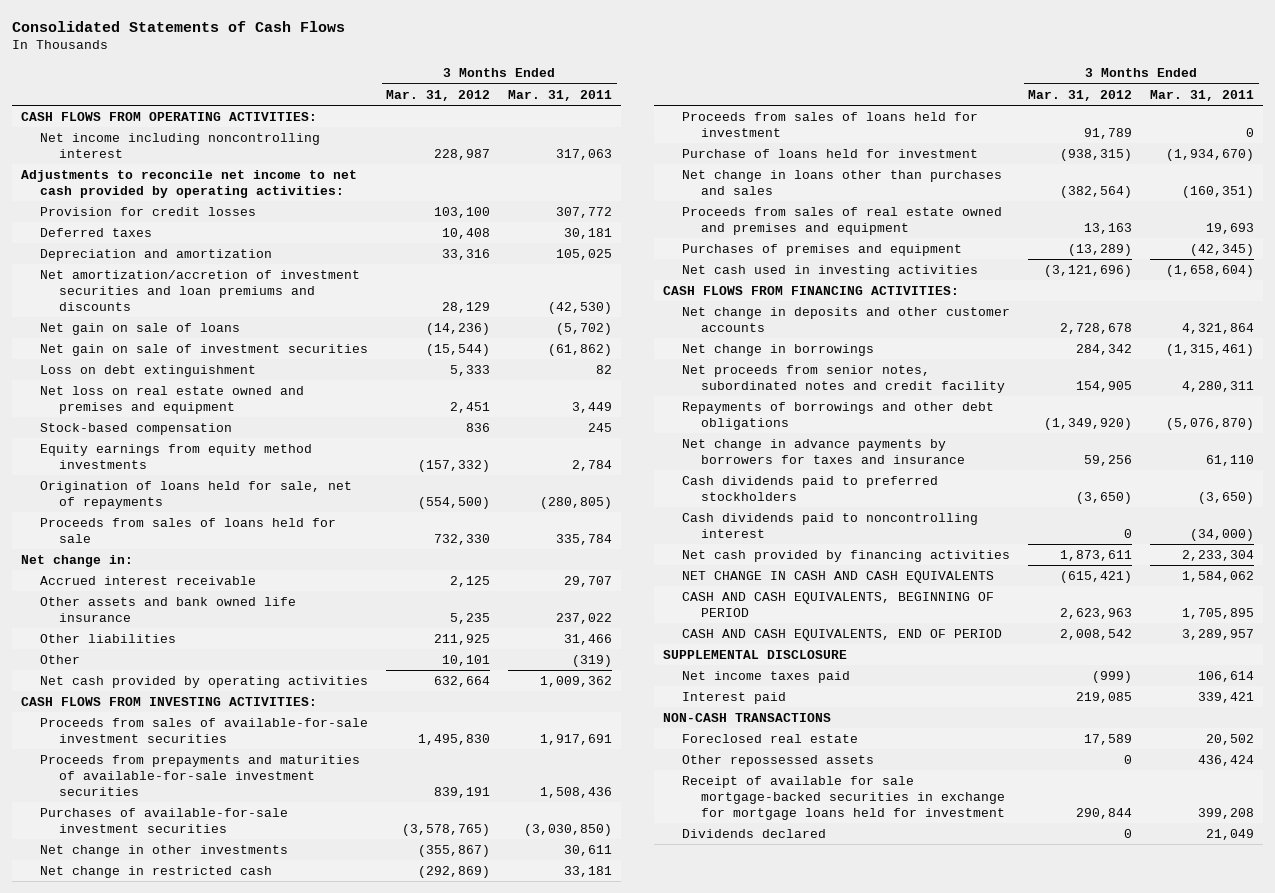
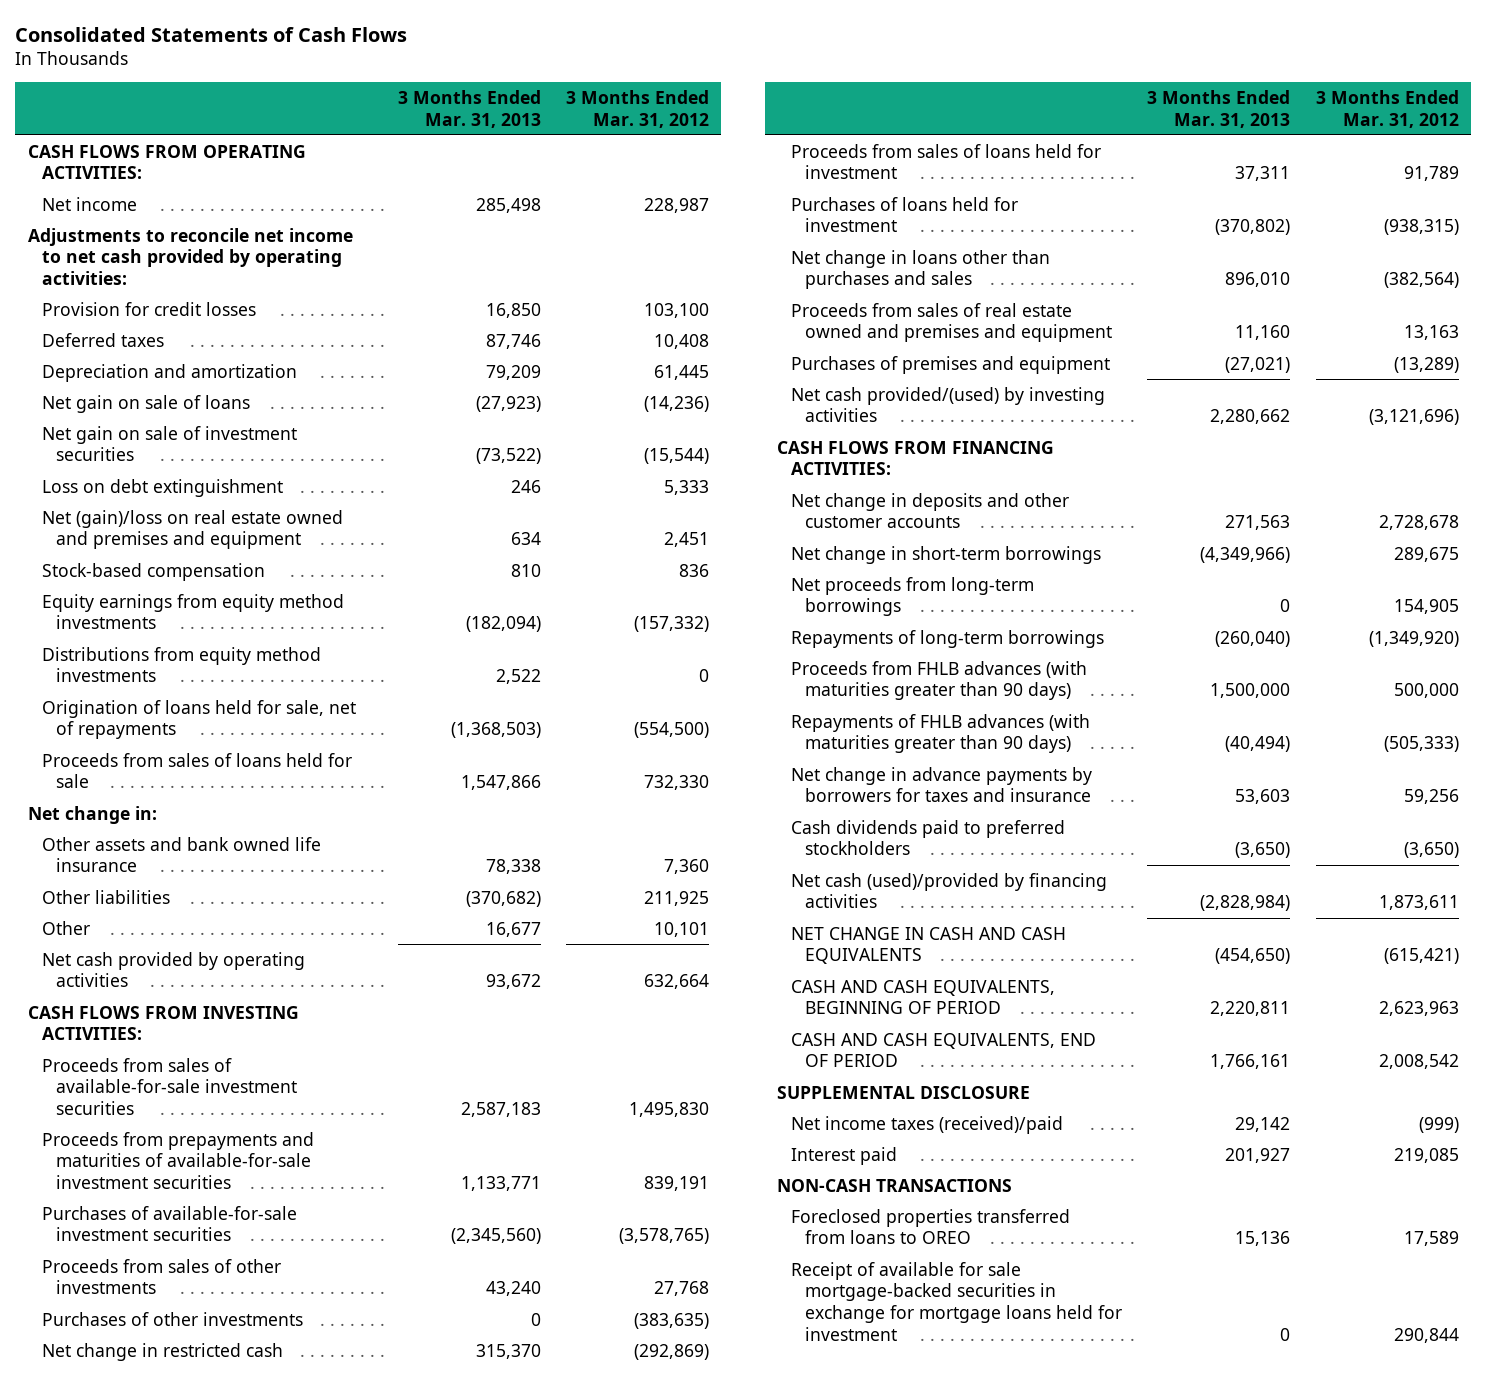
- | 3 Months Ended Mar. 31, 2012 | 3 Months Ended Mar. 31, 2011
+ | 3 Months Ended Mar. 31, 2013 | 3 Months Ended Mar. 31, 2012
- Net income including noncontrolling interest | 228,987 | 317,063
+ Net income | 285,498 | 228,987
- Depreciation and amortization | 33,316 | 105,025
- Net amortization/accretion of investment securities and loan premiums and discounts | 28,129 | (42,530)
+ Depreciation and amortization | 79,209 | 61,445
- Net loss on real estate owned and premises and equipment | 2,451 | 3,449
+ Net (gain)/loss on real estate owned and premises and equipment | 634 | 2,451
+ Distributions from equity method investments | 2,522 | 0
- Accrued interest receivable | 2,125 | 29,707
- Other assets and bank owned life insurance | 5,235 | 237,022
+ Other assets and bank owned life insurance | 78,338 | 7,360
- Net change in other investments | (355,867) | 30,611
+ Proceeds from sales of other investments | 43,240 | 27,768
+ Purchases of other investments | 0 | (383,635)
- Purchase of loans held for investment | (938,315) | (1,934,670)
+ Purchases of loans held for investment | (370,802) | (938,315)
- Net cash used in investing activities | (3,121,696) | (1,658,604)
+ Net cash provided/(used) by investing activities | 2,280,662 | (3,121,696)
- Net change in borrowings | 284,342 | (1,315,461)
- Net proceeds from senior notes, subordinated notes and credit facility | 154,905 | 4,280,311
- Repayments of borrowings and other debt obligations | (1,349,920) | (5,076,870)
+ Net change in short-term borrowings | (4,349,966) | 289,675
+ Net proceeds from long-term borrowings | 0 | 154,905
+ Repayments of long-term borrowings | (260,040) | (1,349,920)
+ Proceeds from FHLB advances (with maturities greater than 90 days) | 1,500,000 | 500,000
+ Repayments of FHLB advances (with maturities greater than 90 days) | (40,494) | (505,333)
- Cash dividends paid to noncontrolling interest | 0 | (34,000)
- Net cash provided by financing activities | 1,873,611 | 2,233,304
+ Net cash (used)/provided by financing activities | (2,828,984) | 1,873,611
- Net income taxes paid | (999) | 106,614
+ Net income taxes (received)/paid | 29,142 | (999)
- Foreclosed real estate | 17,589 | 20,502
- Other repossessed assets | 0 | 436,424
+ Foreclosed properties transferred from loans to OREO | 15,136 | 17,589
- Dividends declared | 0 | 21,049

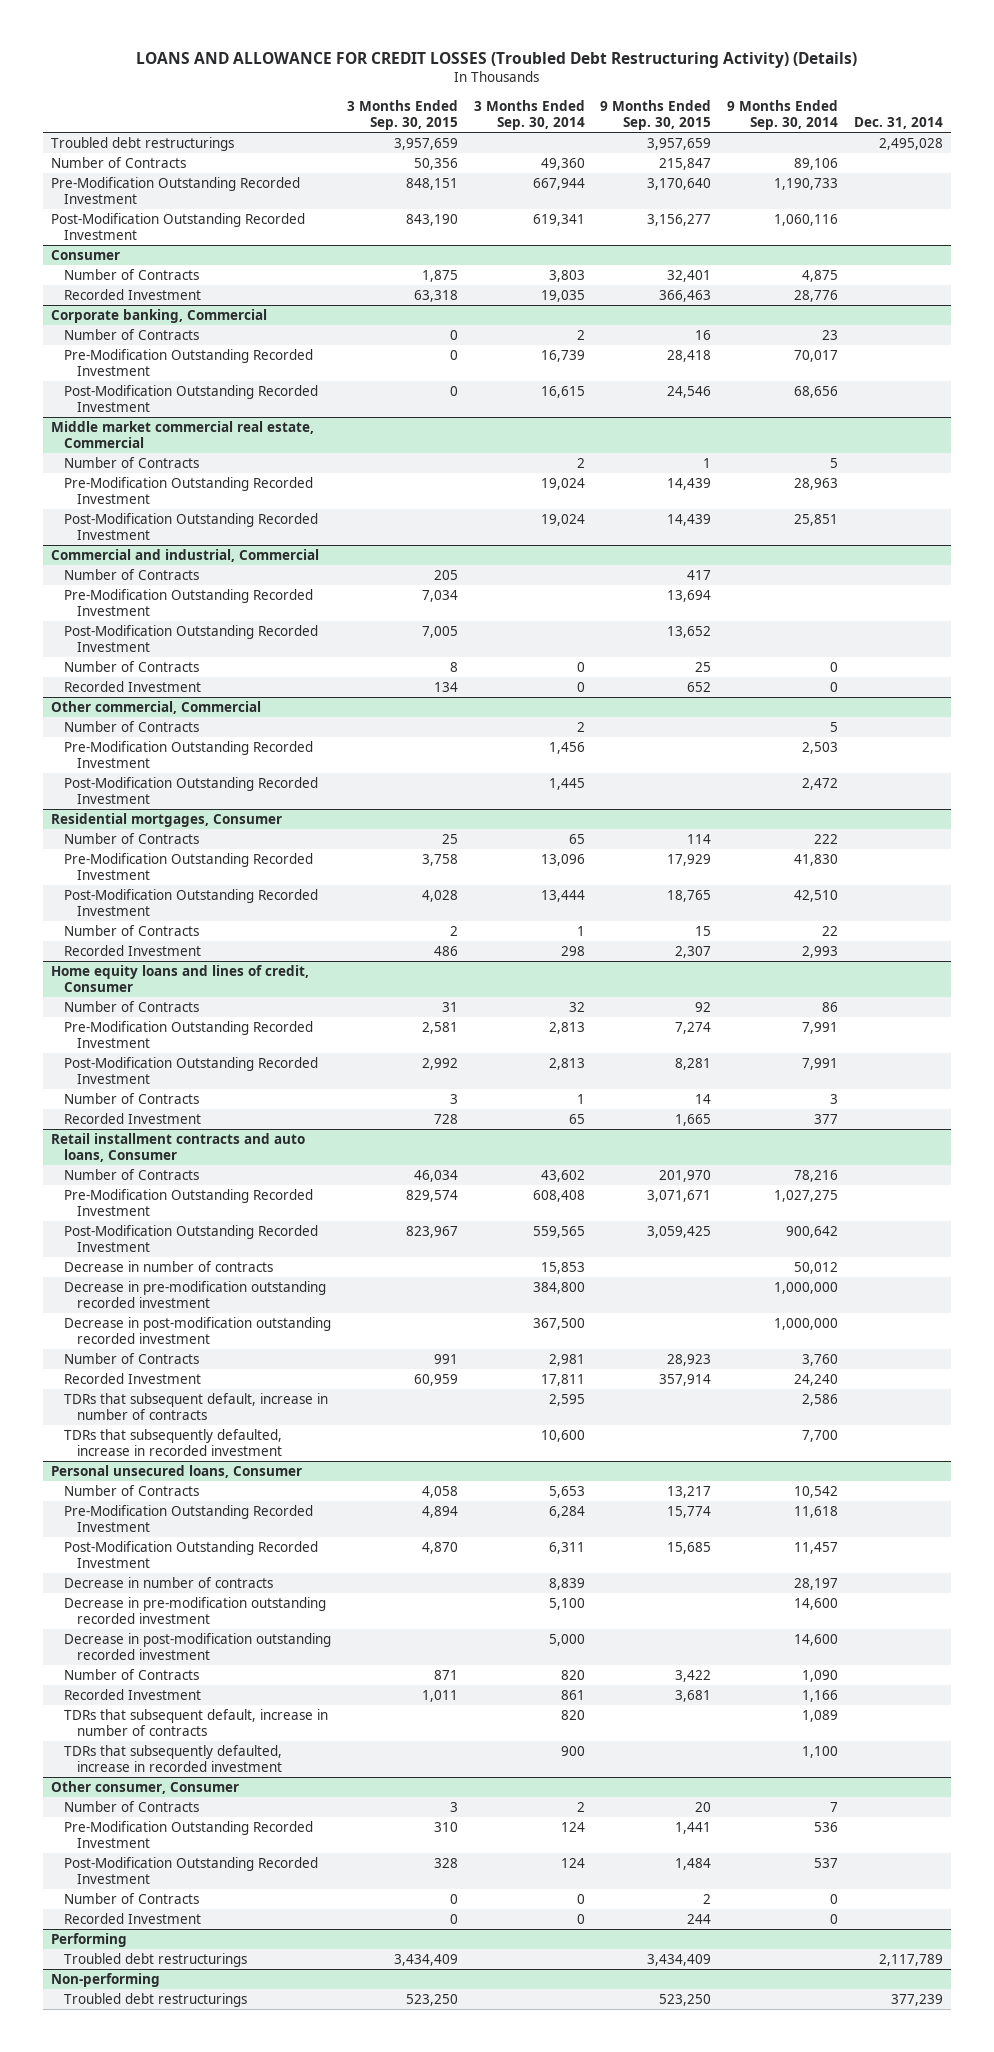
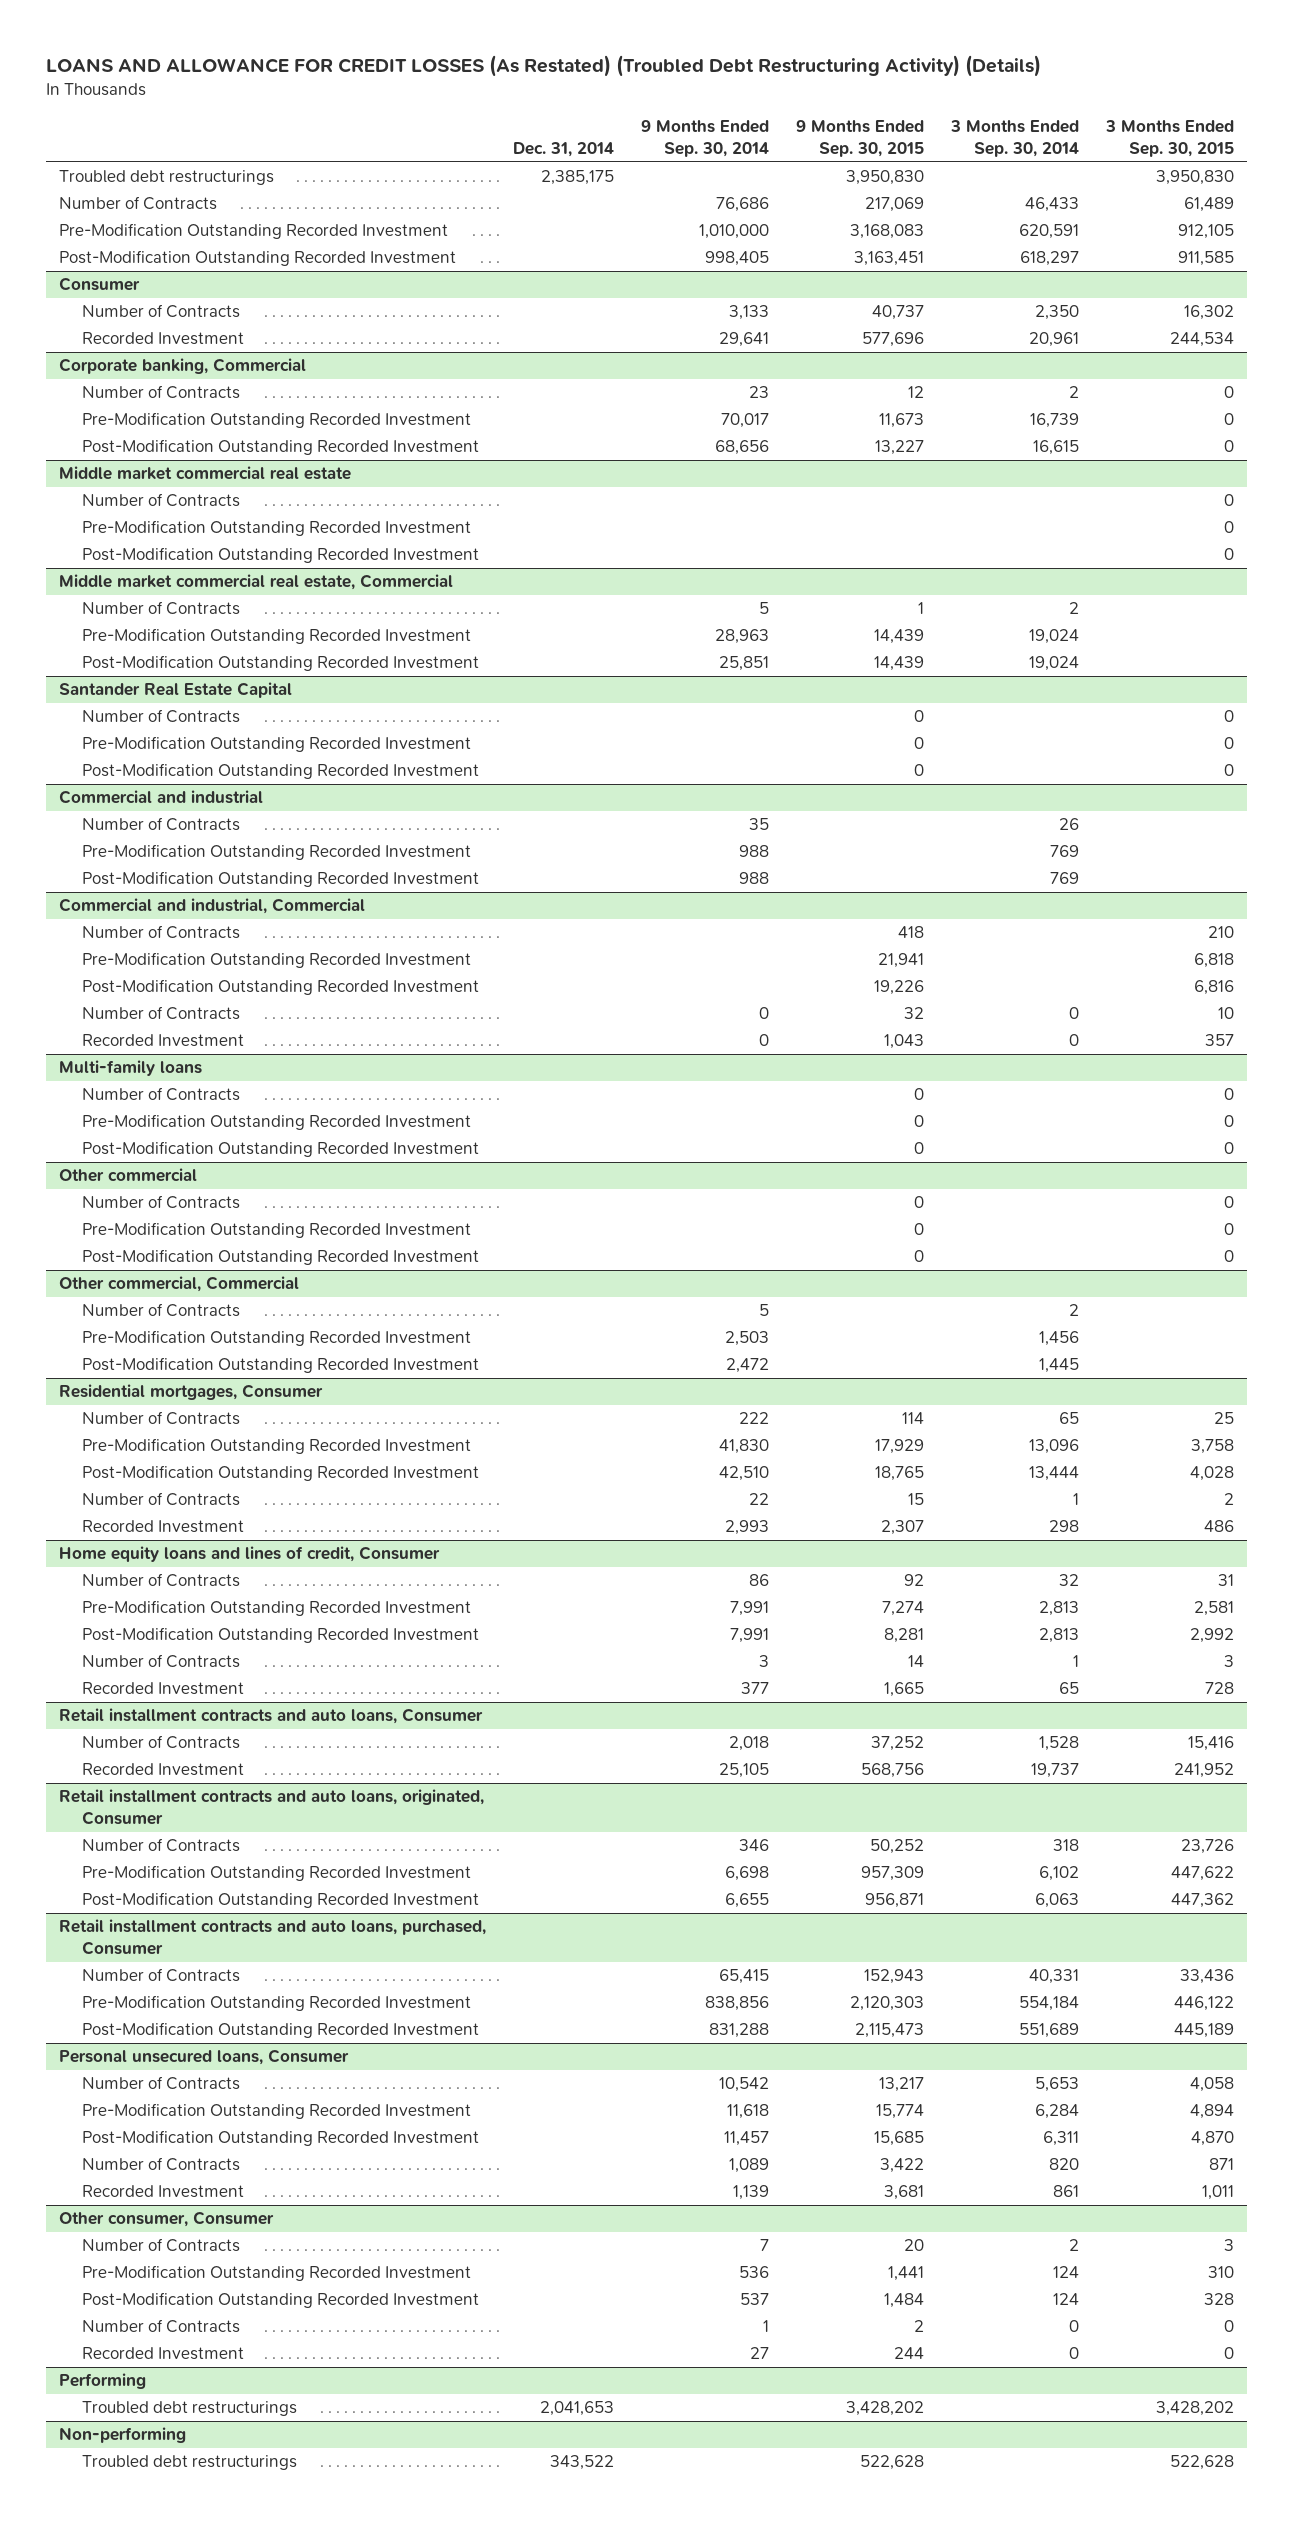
- LOANS AND ALLOWANCE FOR CREDIT LOSSES (Troubled Debt Restructuring Activity) (Details)
+ LOANS AND ALLOWANCE FOR CREDIT LOSSES (As Restated) (Troubled Debt Restructuring Activity) (Details)
- | 3 Months Ended Sep. 30, 2015 | 3 Months Ended Sep. 30, 2014 | 9 Months Ended Sep. 30, 2015 | 9 Months Ended Sep. 30, 2014 | Dec. 31, 2014
+ | Dec. 31, 2014 | 9 Months Ended Sep. 30, 2014 | 9 Months Ended Sep. 30, 2015 | 3 Months Ended Sep. 30, 2014 | 3 Months Ended Sep. 30, 2015
- Troubled debt restructurings | 3,957,659 | | 3,957,659 | | 2,495,028
- Number of Contracts | 50,356 | 49,360 | 215,847 | 89,106 |
- Pre-Modification Outstanding Recorded Investment | 848,151 | 667,944 | 3,170,640 | 1,190,733 |
- Post-Modification Outstanding Recorded Investment | 843,190 | 619,341 | 3,156,277 | 1,060,116 |
+ Troubled debt restructurings | 2,385,175 | | 3,950,830 | | 3,950,830
+ Number of Contracts | | 76,686 | 217,069 | 46,433 | 61,489
+ Pre-Modification Outstanding Recorded Investment | | 1,010,000 | 3,168,083 | 620,591 | 912,105
+ Post-Modification Outstanding Recorded Investment | | 998,405 | 3,163,451 | 618,297 | 911,585
@ Consumer
- Number of Contracts | 1,875 | 3,803 | 32,401 | 4,875 |
- Recorded Investment | 63,318 | 19,035 | 366,463 | 28,776 |
+ Number of Contracts | | 3,133 | 40,737 | 2,350 | 16,302
+ Recorded Investment | | 29,641 | 577,696 | 20,961 | 244,534
@ Corporate banking, Commercial
- Number of Contracts | 0 | 2 | 16 | 23 |
- Pre-Modification Outstanding Recorded Investment | 0 | 16,739 | 28,418 | 70,017 |
- Post-Modification Outstanding Recorded Investment | 0 | 16,615 | 24,546 | 68,656 |
+ Number of Contracts | | 23 | 12 | 2 | 0
+ Pre-Modification Outstanding Recorded Investment | | 70,017 | 11,673 | 16,739 | 0
+ Post-Modification Outstanding Recorded Investment | | 68,656 | 13,227 | 16,615 | 0
+ Middle market commercial real estate
+ Number of Contracts | | | | | 0
+ Pre-Modification Outstanding Recorded Investment | | | | | 0
+ Post-Modification Outstanding Recorded Investment | | | | | 0
+ Santander Real Estate Capital
+ Number of Contracts | | | 0 | | 0
+ Pre-Modification Outstanding Recorded Investment | | | 0 | | 0
+ Post-Modification Outstanding Recorded Investment | | | 0 | | 0
+ Commercial and industrial
+ Number of Contracts | | 35 | | 26 |
+ Pre-Modification Outstanding Recorded Investment | | 988 | | 769 |
+ Post-Modification Outstanding Recorded Investment | | 988 | | 769 |
@ Commercial and industrial, Commercial
- Number of Contracts | 205 | | 417 | |
- Pre-Modification Outstanding Recorded Investment | 7,034 | | 13,694 | |
- Post-Modification Outstanding Recorded Investment | 7,005 | | 13,652 | |
- Number of Contracts | 8 | 0 | 25 | 0 |
- Recorded Investment | 134 | 0 | 652 | 0 |
+ Number of Contracts | | | 418 | | 210
+ Pre-Modification Outstanding Recorded Investment | | | 21,941 | | 6,818
+ Post-Modification Outstanding Recorded Investment | | | 19,226 | | 6,816
+ Number of Contracts | | 0 | 32 | 0 | 10
+ Recorded Investment | | 0 | 1,043 | 0 | 357
+ Multi-family loans
+ Number of Contracts | | | 0 | | 0
+ Pre-Modification Outstanding Recorded Investment | | | 0 | | 0
+ Post-Modification Outstanding Recorded Investment | | | 0 | | 0
+ Other commercial
+ Number of Contracts | | | 0 | | 0
+ Pre-Modification Outstanding Recorded Investment | | | 0 | | 0
+ Post-Modification Outstanding Recorded Investment | | | 0 | | 0
@ Retail installment contracts and auto loans, Consumer
- Number of Contracts | 46,034 | 43,602 | 201,970 | 78,216 |
- Pre-Modification Outstanding Recorded Investment | 829,574 | 608,408 | 3,071,671 | 1,027,275 |
- Post-Modification Outstanding Recorded Investment | 823,967 | 559,565 | 3,059,425 | 900,642 |
- Decrease in number of contracts | | 15,853 | | 50,012 |
- Decrease in pre-modification outstanding recorded investment | | 384,800 | | 1,000,000 |
- Decrease in post-modification outstanding recorded investment | | 367,500 | | 1,000,000 |
- Number of Contracts | 991 | 2,981 | 28,923 | 3,760 |
- Recorded Investment | 60,959 | 17,811 | 357,914 | 24,240 |
- TDRs that subsequent default, increase in number of contracts | | 2,595 | | 2,586 |
- TDRs that subsequently defaulted, increase in recorded investment | | 10,600 | | 7,700 |
+ Number of Contracts | | 2,018 | 37,252 | 1,528 | 15,416
+ Recorded Investment | | 25,105 | 568,756 | 19,737 | 241,952
+ Retail installment contracts and auto loans, originated, Consumer
+ Number of Contracts | | 346 | 50,252 | 318 | 23,726
+ Pre-Modification Outstanding Recorded Investment | | 6,698 | 957,309 | 6,102 | 447,622
+ Post-Modification Outstanding Recorded Investment | | 6,655 | 956,871 | 6,063 | 447,362
+ Retail installment contracts and auto loans, purchased, Consumer
+ Number of Contracts | | 65,415 | 152,943 | 40,331 | 33,436
+ Pre-Modification Outstanding Recorded Investment | | 838,856 | 2,120,303 | 554,184 | 446,122
+ Post-Modification Outstanding Recorded Investment | | 831,288 | 2,115,473 | 551,689 | 445,189
@ Personal unsecured loans, Consumer
- Decrease in number of contracts | | 8,839 | | 28,197 |
- Decrease in pre-modification outstanding recorded investment | | 5,100 | | 14,600 |
- Decrease in post-modification outstanding recorded investment | | 5,000 | | 14,600 |
- Number of Contracts | 871 | 820 | 3,422 | 1,090 |
- Recorded Investment | 1,011 | 861 | 3,681 | 1,166 |
- TDRs that subsequent default, increase in number of contracts | | 820 | | 1,089 |
- TDRs that subsequently defaulted, increase in recorded investment | | 900 | | 1,100 |
+ Number of Contracts | | 1,089 | 3,422 | 820 | 871
+ Recorded Investment | | 1,139 | 3,681 | 861 | 1,011
@ Other consumer, Consumer
- Number of Contracts | 0 | 0 | 2 | 0 |
- Recorded Investment | 0 | 0 | 244 | 0 |
+ Number of Contracts | | 1 | 2 | 0 | 0
+ Recorded Investment | | 27 | 244 | 0 | 0
@ Performing
- Troubled debt restructurings | 3,434,409 | | 3,434,409 | | 2,117,789
+ Troubled debt restructurings | 2,041,653 | | 3,428,202 | | 3,428,202
@ Non-performing
- Troubled debt restructurings | 523,250 | | 523,250 | | 377,239
+ Troubled debt restructurings | 343,522 | | 522,628 | | 522,628

